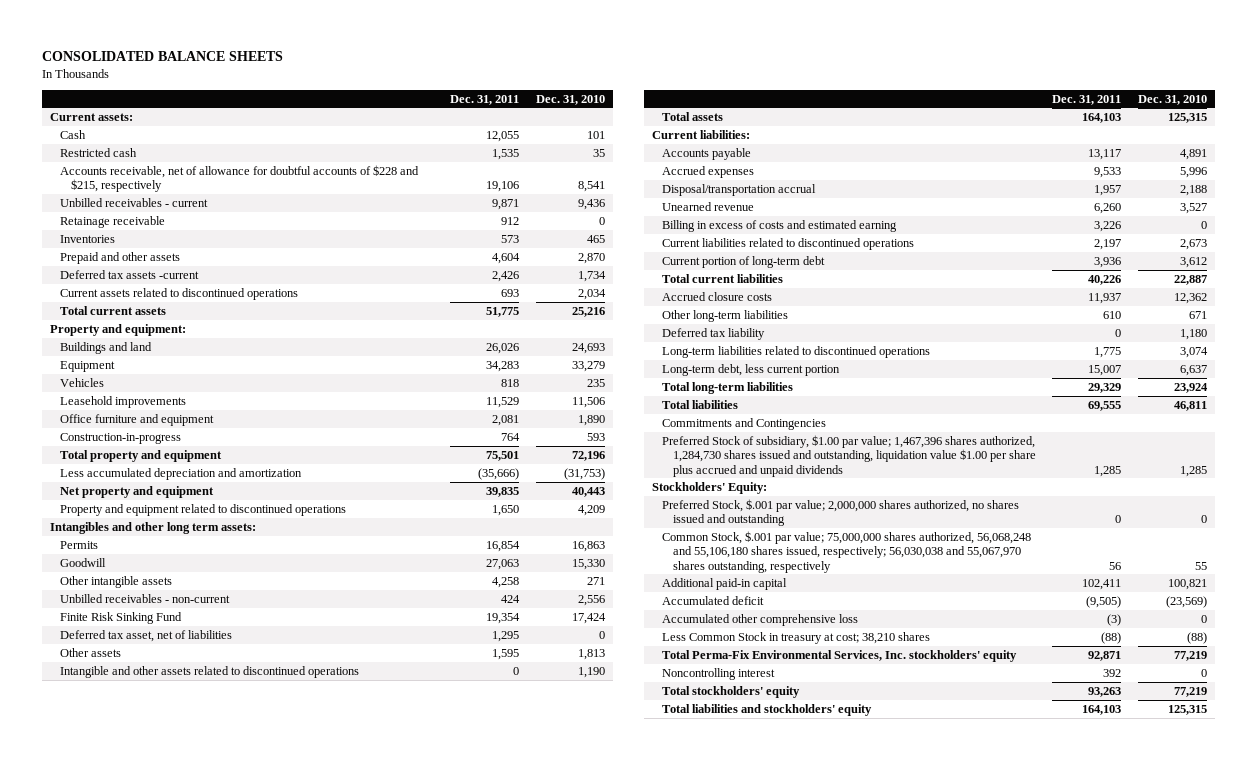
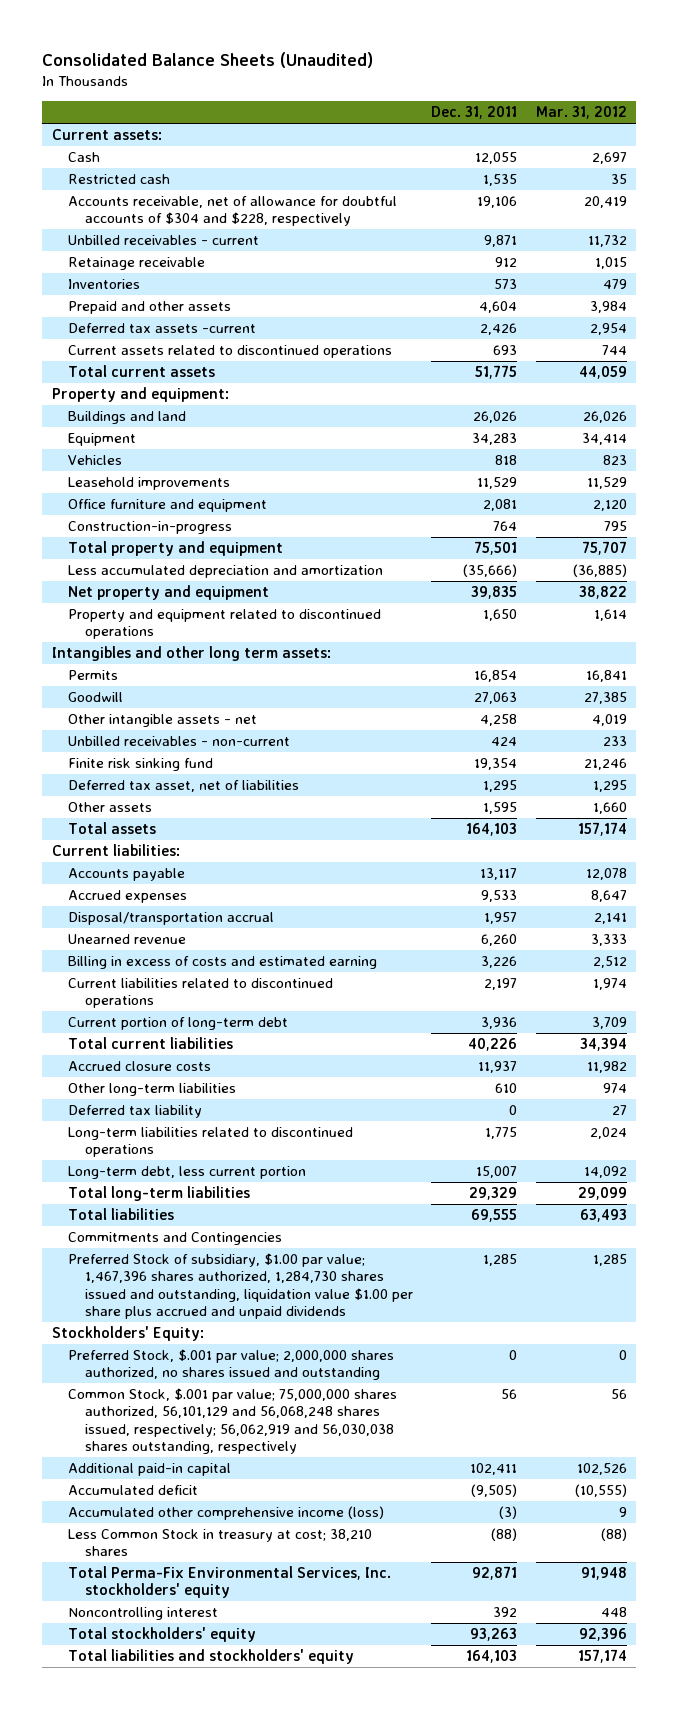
- CONSOLIDATED BALANCE SHEETS
+ Consolidated Balance Sheets (Unaudited)
- | Dec. 31, 2011 | Dec. 31, 2010
+ | Dec. 31, 2011 | Mar. 31, 2012
- Accounts receivable, net of allowance for doubtful accounts of $228 and $215, respectively | 19,106 | 8,541
+ Accounts receivable, net of allowance for doubtful accounts of $304 and $228, respectively | 19,106 | 20,419
- Other intangible assets | 4,258 | 271
+ Other intangible assets - net | 4,258 | 4,019
- Finite Risk Sinking Fund | 19,354 | 17,424
+ Finite risk sinking fund | 19,354 | 21,246
- Intangible and other assets related to discontinued operations | 0 | 1,190
- Common Stock, $.001 par value; 75,000,000 shares authorized, 56,068,248 and 55,106,180 shares issued, respectively; 56,030,038 and 55,067,970 shares outstanding, respectively | 56 | 55
+ Common Stock, $.001 par value; 75,000,000 shares authorized, 56,101,129 and 56,068,248 shares issued, respectively; 56,062,919 and 56,030,038 shares outstanding, respectively | 56 | 56
- Accumulated other comprehensive loss | (3) | 0
+ Accumulated other comprehensive income (loss) | (3) | 9

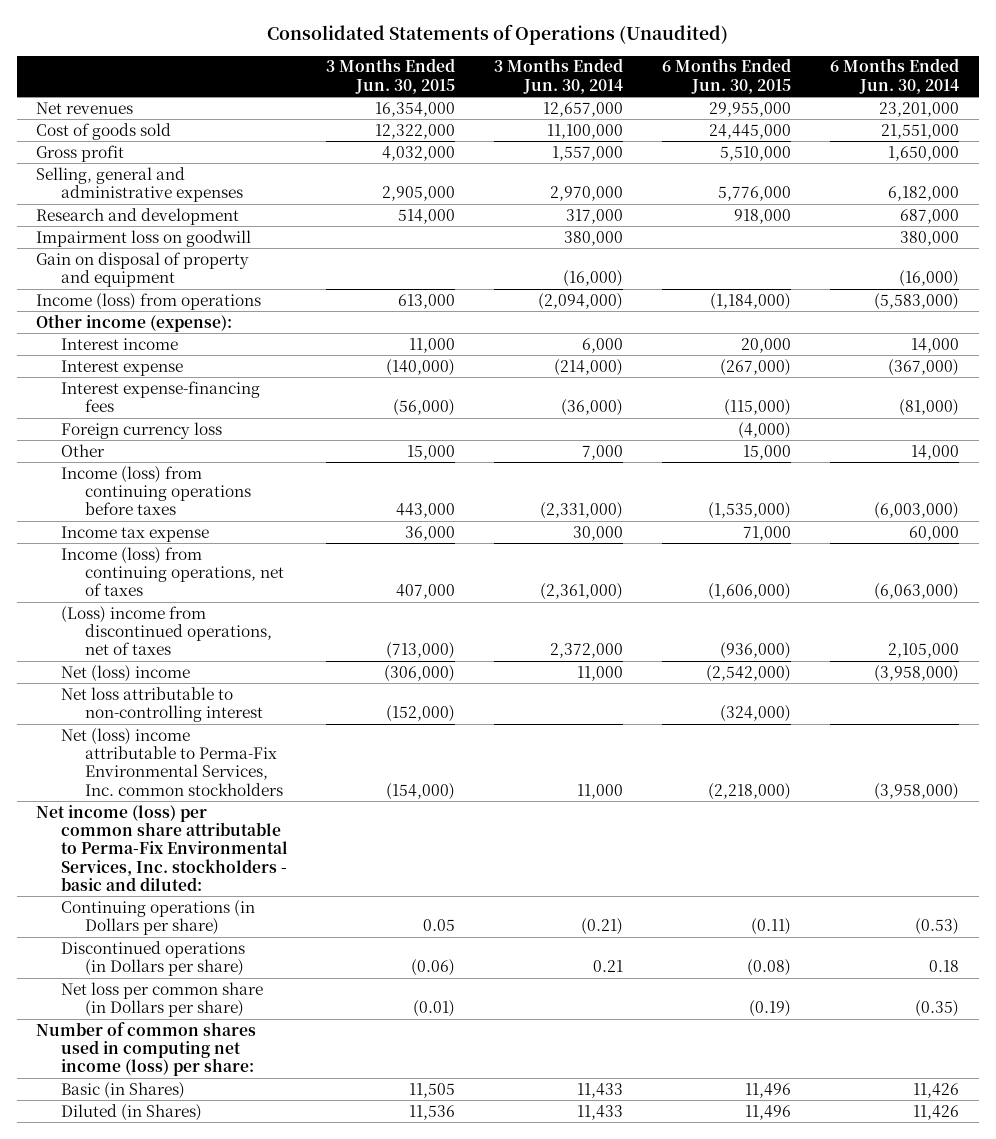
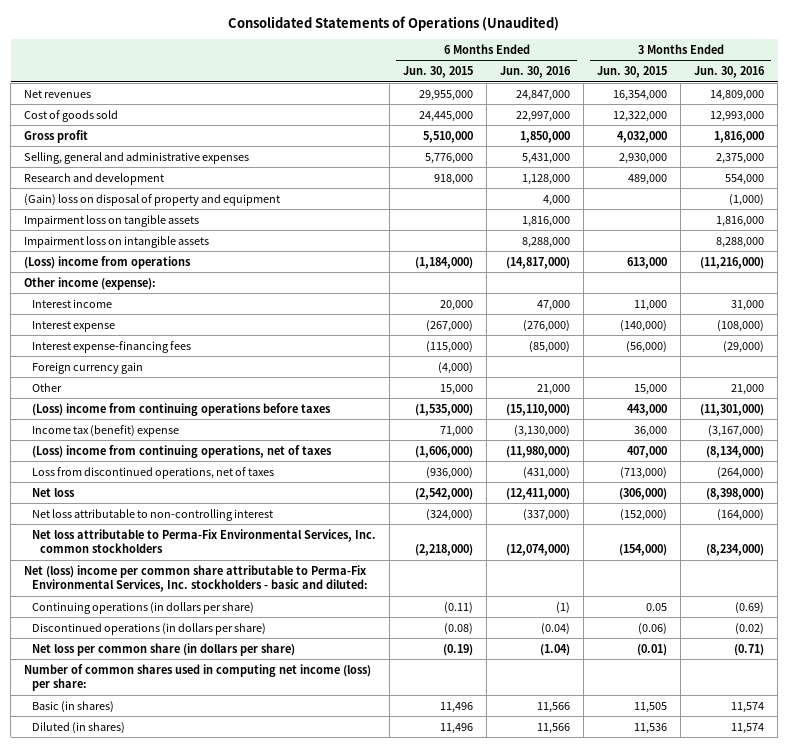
- | 3 Months Ended Jun. 30, 2015 | 3 Months Ended Jun. 30, 2014 | 6 Months Ended Jun. 30, 2015 | 6 Months Ended Jun. 30, 2014
+ | 6 Months Ended Jun. 30, 2015 | 6 Months Ended Jun. 30, 2016 | 3 Months Ended Jun. 30, 2015 | 3 Months Ended Jun. 30, 2016
- Selling, general and administrative expenses | 2,905,000 | 2,970,000 | 5,776,000 | 6,182,000
- Research and development | 514,000 | 317,000 | 918,000 | 687,000
- Impairment loss on goodwill | | 380,000 | | 380,000
- Gain on disposal of property and equipment | | (16,000) | | (16,000)
- Income (loss) from operations | 613,000 | (2,094,000) | (1,184,000) | (5,583,000)
+ Selling, general and administrative expenses | 5,776,000 | 5,431,000 | 2,930,000 | 2,375,000
+ Research and development | 918,000 | 1,128,000 | 489,000 | 554,000
+ (Gain) loss on disposal of property and equipment | | 4,000 | | (1,000)
+ Impairment loss on tangible assets | | 1,816,000 | | 1,816,000
+ Impairment loss on intangible assets | | 8,288,000 | | 8,288,000
+ (Loss) income from operations | (1,184,000) | (14,817,000) | 613,000 | (11,216,000)
- Foreign currency loss | | | (4,000) |
+ Foreign currency gain | (4,000) | | |
- Income (loss) from continuing operations before taxes | 443,000 | (2,331,000) | (1,535,000) | (6,003,000)
- Income tax expense | 36,000 | 30,000 | 71,000 | 60,000
- Income (loss) from continuing operations, net of taxes | 407,000 | (2,361,000) | (1,606,000) | (6,063,000)
- (Loss) income from discontinued operations, net of taxes | (713,000) | 2,372,000 | (936,000) | 2,105,000
- Net (loss) income | (306,000) | 11,000 | (2,542,000) | (3,958,000)
+ (Loss) income from continuing operations before taxes | (1,535,000) | (15,110,000) | 443,000 | (11,301,000)
+ Income tax (benefit) expense | 71,000 | (3,130,000) | 36,000 | (3,167,000)
+ (Loss) income from continuing operations, net of taxes | (1,606,000) | (11,980,000) | 407,000 | (8,134,000)
+ Loss from discontinued operations, net of taxes | (936,000) | (431,000) | (713,000) | (264,000)
+ Net loss | (2,542,000) | (12,411,000) | (306,000) | (8,398,000)
- Net (loss) income attributable to Perma-Fix Environmental Services, Inc. common stockholders | (154,000) | 11,000 | (2,218,000) | (3,958,000)
- Net income (loss) per common share attributable to Perma-Fix Environmental Services, Inc. stockholders - basic and diluted:
- Continuing operations (in Dollars per share) | 0.05 | (0.21) | (0.11) | (0.53)
- Discontinued operations (in Dollars per share) | (0.06) | 0.21 | (0.08) | 0.18
- Net loss per common share (in Dollars per share) | (0.01) | | (0.19) | (0.35)
+ Net loss attributable to Perma-Fix Environmental Services, Inc. common stockholders | (2,218,000) | (12,074,000) | (154,000) | (8,234,000)
+ Net (loss) income per common share attributable to Perma-Fix Environmental Services, Inc. stockholders - basic and diluted:
+ Continuing operations (in dollars per share) | (0.11) | (1) | 0.05 | (0.69)
+ Discontinued operations (in dollars per share) | (0.08) | (0.04) | (0.06) | (0.02)
+ Net loss per common share (in dollars per share) | (0.19) | (1.04) | (0.01) | (0.71)
- Basic (in Shares) | 11,505 | 11,433 | 11,496 | 11,426
- Diluted (in Shares) | 11,536 | 11,433 | 11,496 | 11,426
+ Basic (in shares) | 11,496 | 11,566 | 11,505 | 11,574
+ Diluted (in shares) | 11,496 | 11,566 | 11,536 | 11,574

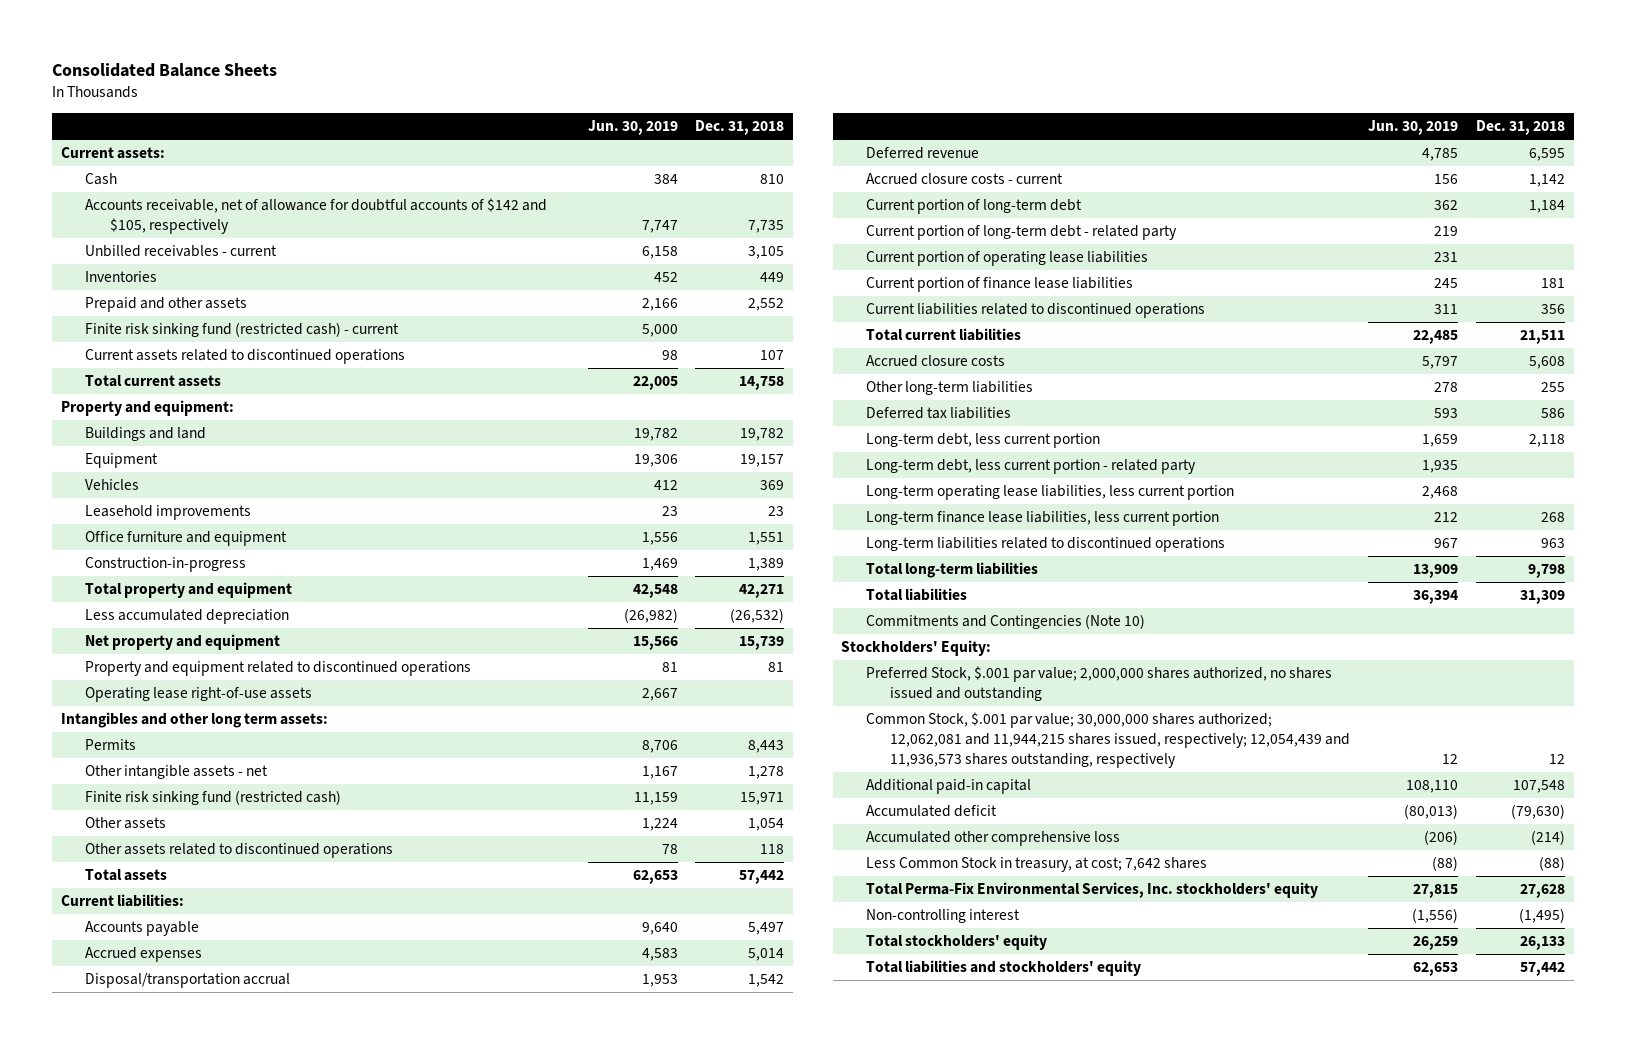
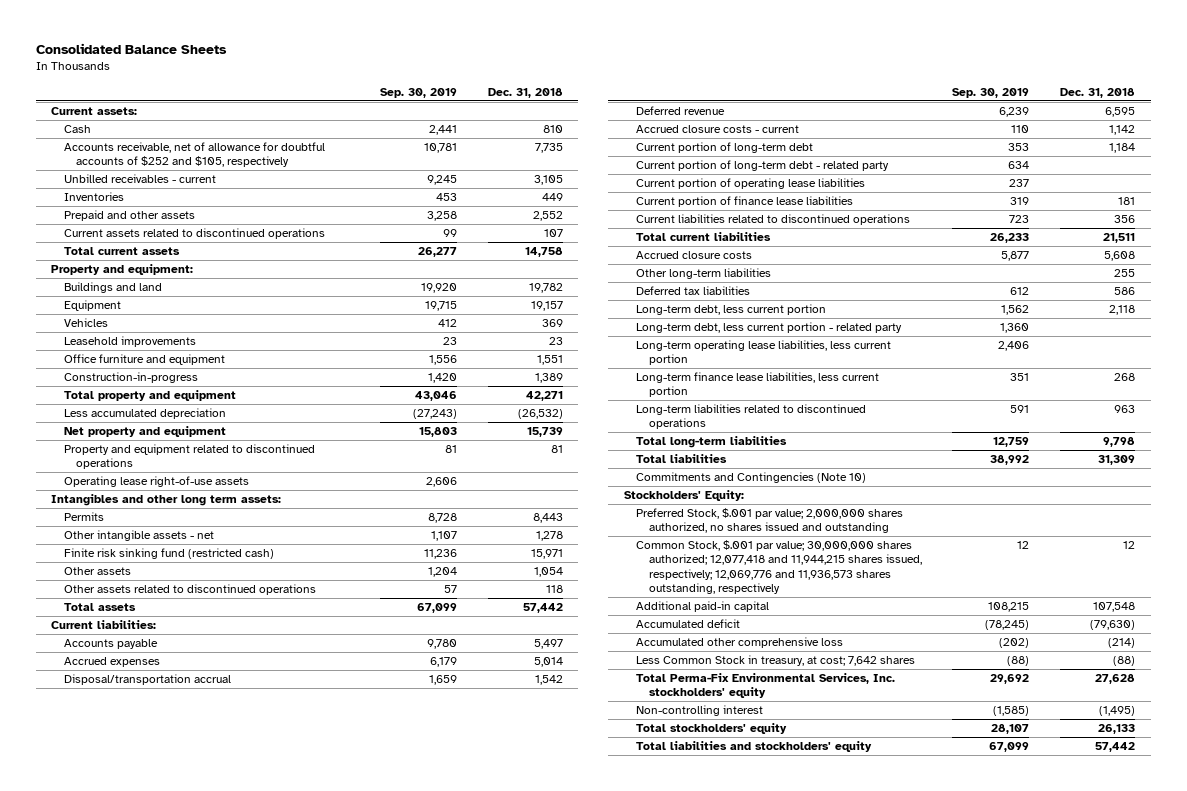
- | Jun. 30, 2019 | Dec. 31, 2018
+ | Sep. 30, 2019 | Dec. 31, 2018
- Accounts receivable, net of allowance for doubtful accounts of $142 and $105, respectively | 7,747 | 7,735
+ Accounts receivable, net of allowance for doubtful accounts of $252 and $105, respectively | 10,781 | 7,735
- Finite risk sinking fund (restricted cash) - current | 5,000 |
- Common Stock, $.001 par value; 30,000,000 shares authorized; 12,062,081 and 11,944,215 shares issued, respectively; 12,054,439 and 11,936,573 shares outstanding, respectively | 12 | 12
+ Common Stock, $.001 par value; 30,000,000 shares authorized; 12,077,418 and 11,944,215 shares issued, respectively; 12,069,776 and 11,936,573 shares outstanding, respectively | 12 | 12

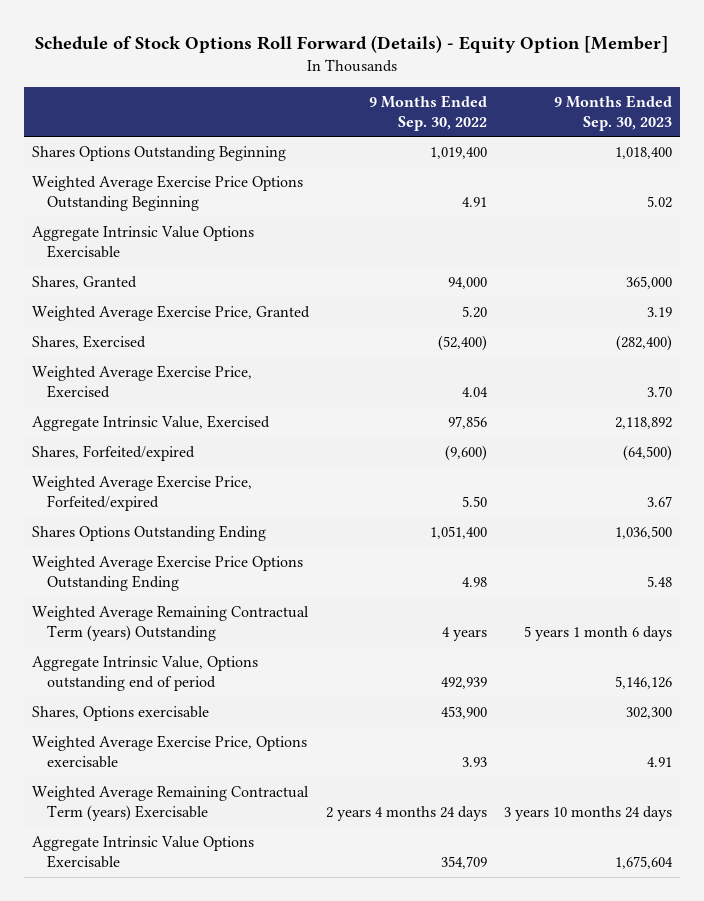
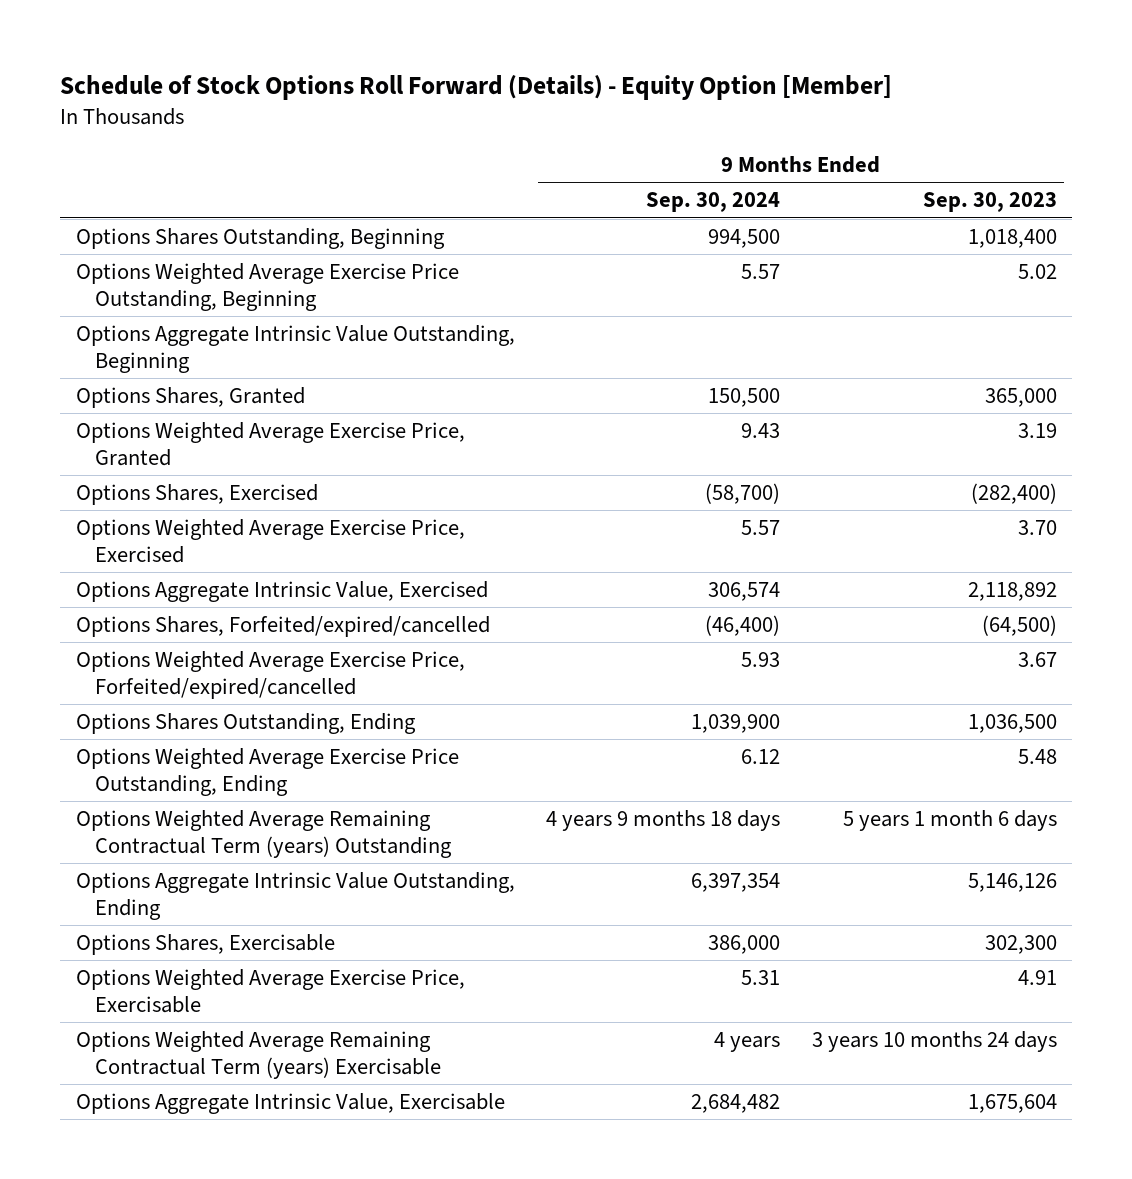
- | 9 Months Ended Sep. 30, 2022 | 9 Months Ended Sep. 30, 2023
+ | 9 Months Ended Sep. 30, 2024 | 9 Months Ended Sep. 30, 2023
- Shares Options Outstanding Beginning | 1,019,400 | 1,018,400
- Weighted Average Exercise Price Options Outstanding Beginning | 4.91 | 5.02
- Aggregate Intrinsic Value Options Exercisable
- Shares, Granted | 94,000 | 365,000
- Weighted Average Exercise Price, Granted | 5.20 | 3.19
- Shares, Exercised | (52,400) | (282,400)
- Weighted Average Exercise Price, Exercised | 4.04 | 3.70
- Aggregate Intrinsic Value, Exercised | 97,856 | 2,118,892
- Shares, Forfeited/expired | (9,600) | (64,500)
- Weighted Average Exercise Price, Forfeited/expired | 5.50 | 3.67
- Shares Options Outstanding Ending | 1,051,400 | 1,036,500
- Weighted Average Exercise Price Options Outstanding Ending | 4.98 | 5.48
- Weighted Average Remaining Contractual Term (years) Outstanding | 4 years | 5 years 1 month 6 days
- Aggregate Intrinsic Value, Options outstanding end of period | 492,939 | 5,146,126
- Shares, Options exercisable | 453,900 | 302,300
- Weighted Average Exercise Price, Options exercisable | 3.93 | 4.91
- Weighted Average Remaining Contractual Term (years) Exercisable | 2 years 4 months 24 days | 3 years 10 months 24 days
- Aggregate Intrinsic Value Options Exercisable | 354,709 | 1,675,604
+ Options Shares Outstanding, Beginning | 994,500 | 1,018,400
+ Options Weighted Average Exercise Price Outstanding, Beginning | 5.57 | 5.02
+ Options Aggregate Intrinsic Value Outstanding, Beginning
+ Options Shares, Granted | 150,500 | 365,000
+ Options Weighted Average Exercise Price, Granted | 9.43 | 3.19
+ Options Shares, Exercised | (58,700) | (282,400)
+ Options Weighted Average Exercise Price, Exercised | 5.57 | 3.70
+ Options Aggregate Intrinsic Value, Exercised | 306,574 | 2,118,892
+ Options Shares, Forfeited/expired/cancelled | (46,400) | (64,500)
+ Options Weighted Average Exercise Price, Forfeited/expired/cancelled | 5.93 | 3.67
+ Options Shares Outstanding, Ending | 1,039,900 | 1,036,500
+ Options Weighted Average Exercise Price Outstanding, Ending | 6.12 | 5.48
+ Options Weighted Average Remaining Contractual Term (years) Outstanding | 4 years 9 months 18 days | 5 years 1 month 6 days
+ Options Aggregate Intrinsic Value Outstanding, Ending | 6,397,354 | 5,146,126
+ Options Shares, Exercisable | 386,000 | 302,300
+ Options Weighted Average Exercise Price, Exercisable | 5.31 | 4.91
+ Options Weighted Average Remaining Contractual Term (years) Exercisable | 4 years | 3 years 10 months 24 days
+ Options Aggregate Intrinsic Value, Exercisable | 2,684,482 | 1,675,604

